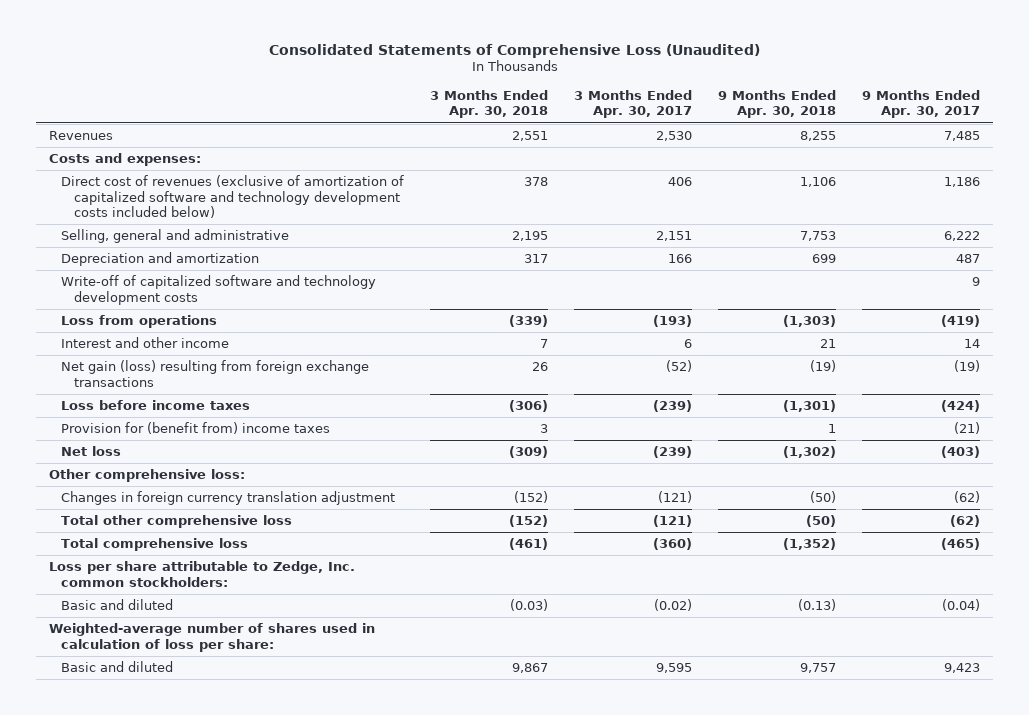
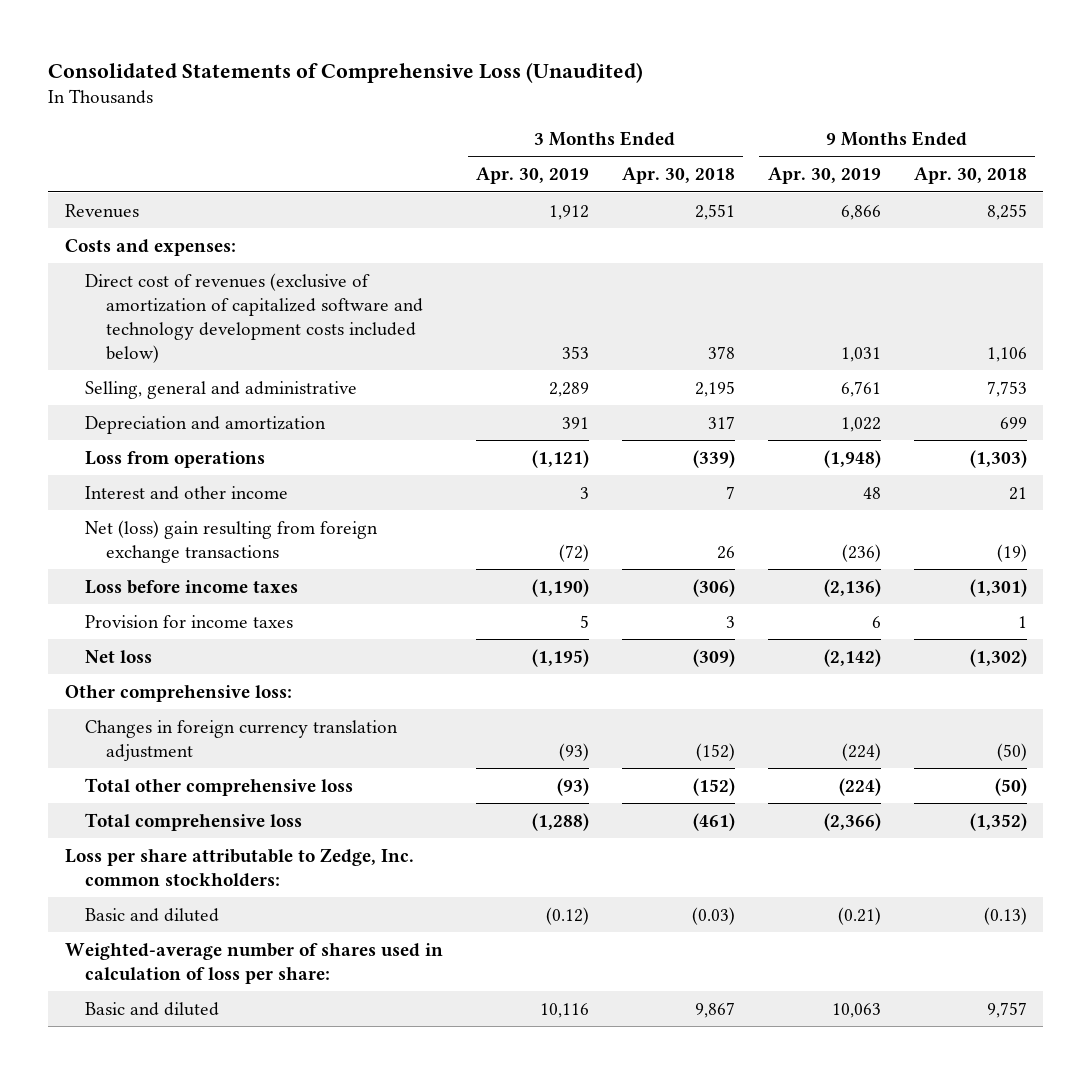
- | 3 Months Ended Apr. 30, 2018 | 3 Months Ended Apr. 30, 2017 | 9 Months Ended Apr. 30, 2018 | 9 Months Ended Apr. 30, 2017
+ | 3 Months Ended Apr. 30, 2019 | 3 Months Ended Apr. 30, 2018 | 9 Months Ended Apr. 30, 2019 | 9 Months Ended Apr. 30, 2018
- Write-off of capitalized software and technology development costs | | | | 9
- Net gain (loss) resulting from foreign exchange transactions | 26 | (52) | (19) | (19)
+ Net (loss) gain resulting from foreign exchange transactions | (72) | 26 | (236) | (19)
- Provision for (benefit from) income taxes | 3 | | 1 | (21)
+ Provision for income taxes | 5 | 3 | 6 | 1

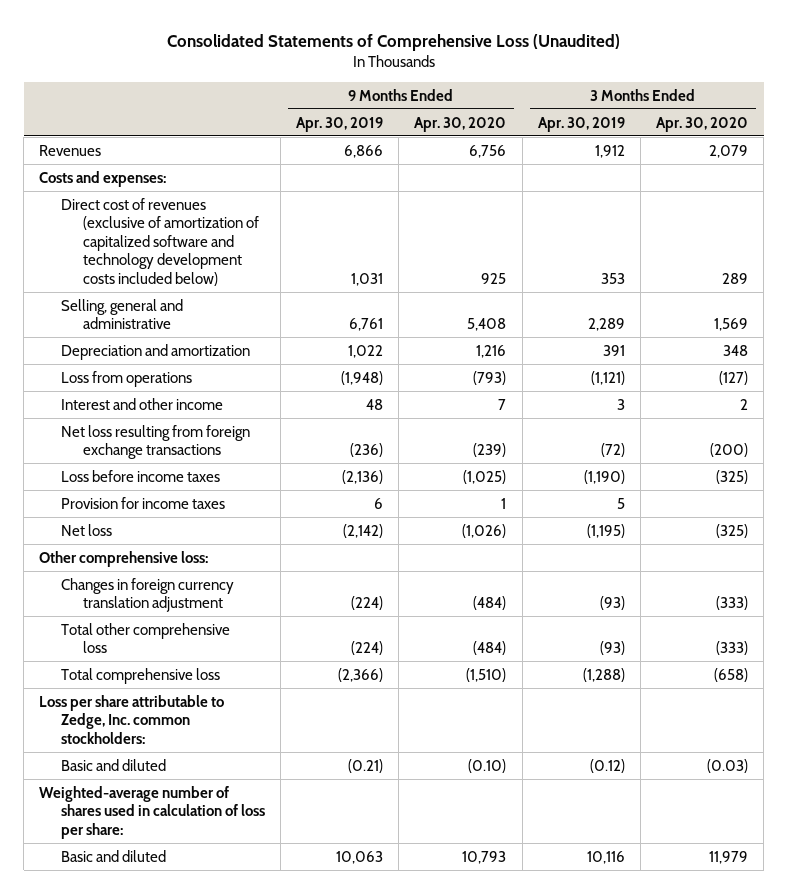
- | 3 Months Ended Apr. 30, 2019 | 3 Months Ended Apr. 30, 2018 | 9 Months Ended Apr. 30, 2019 | 9 Months Ended Apr. 30, 2018
+ | 9 Months Ended Apr. 30, 2019 | 9 Months Ended Apr. 30, 2020 | 3 Months Ended Apr. 30, 2019 | 3 Months Ended Apr. 30, 2020
- Net (loss) gain resulting from foreign exchange transactions | (72) | 26 | (236) | (19)
+ Net loss resulting from foreign exchange transactions | (236) | (239) | (72) | (200)

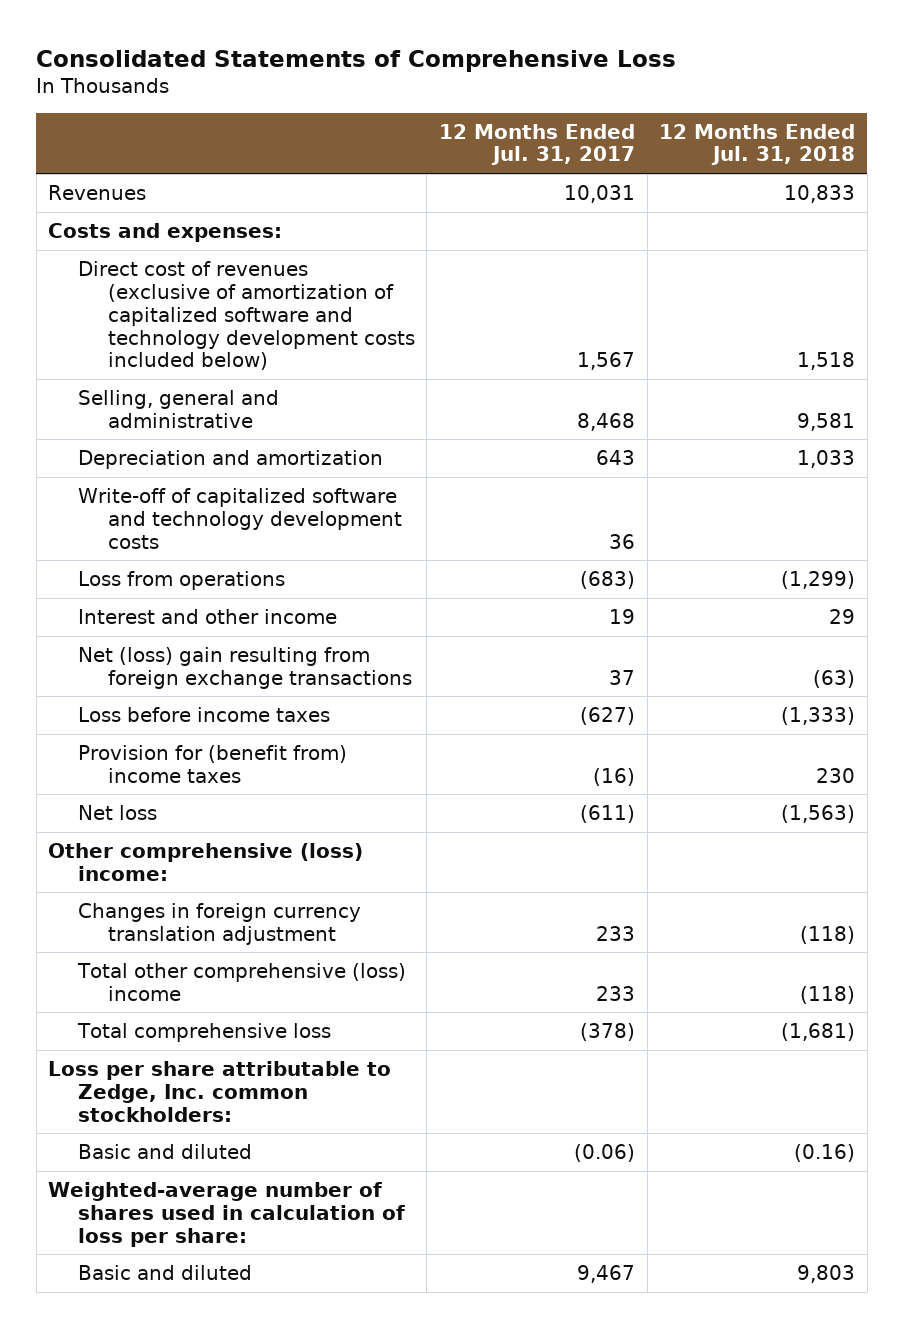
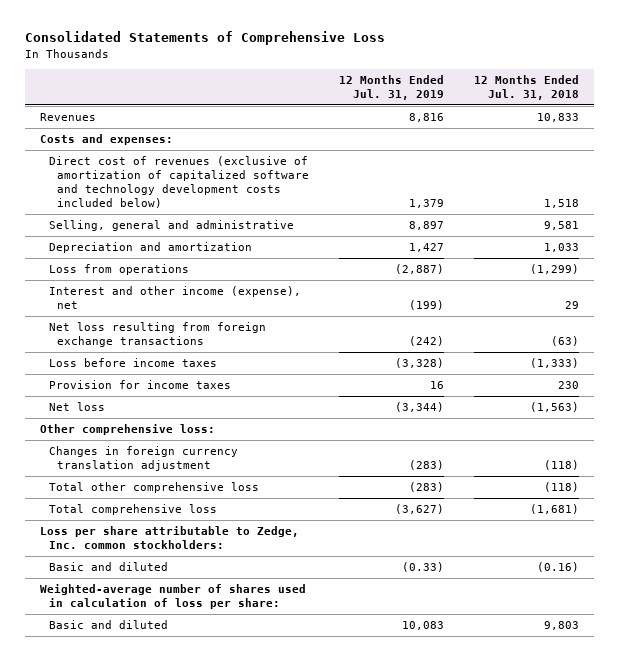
- | 12 Months Ended Jul. 31, 2017 | 12 Months Ended Jul. 31, 2018
+ | 12 Months Ended Jul. 31, 2019 | 12 Months Ended Jul. 31, 2018
- Write-off of capitalized software and technology development costs | 36 |
- Interest and other income | 19 | 29
- Net (loss) gain resulting from foreign exchange transactions | 37 | (63)
+ Interest and other income (expense), net | (199) | 29
+ Net loss resulting from foreign exchange transactions | (242) | (63)
- Provision for (benefit from) income taxes | (16) | 230
+ Provision for income taxes | 16 | 230
- Other comprehensive (loss) income:
+ Other comprehensive loss:
- Total other comprehensive (loss) income | 233 | (118)
+ Total other comprehensive loss | (283) | (118)

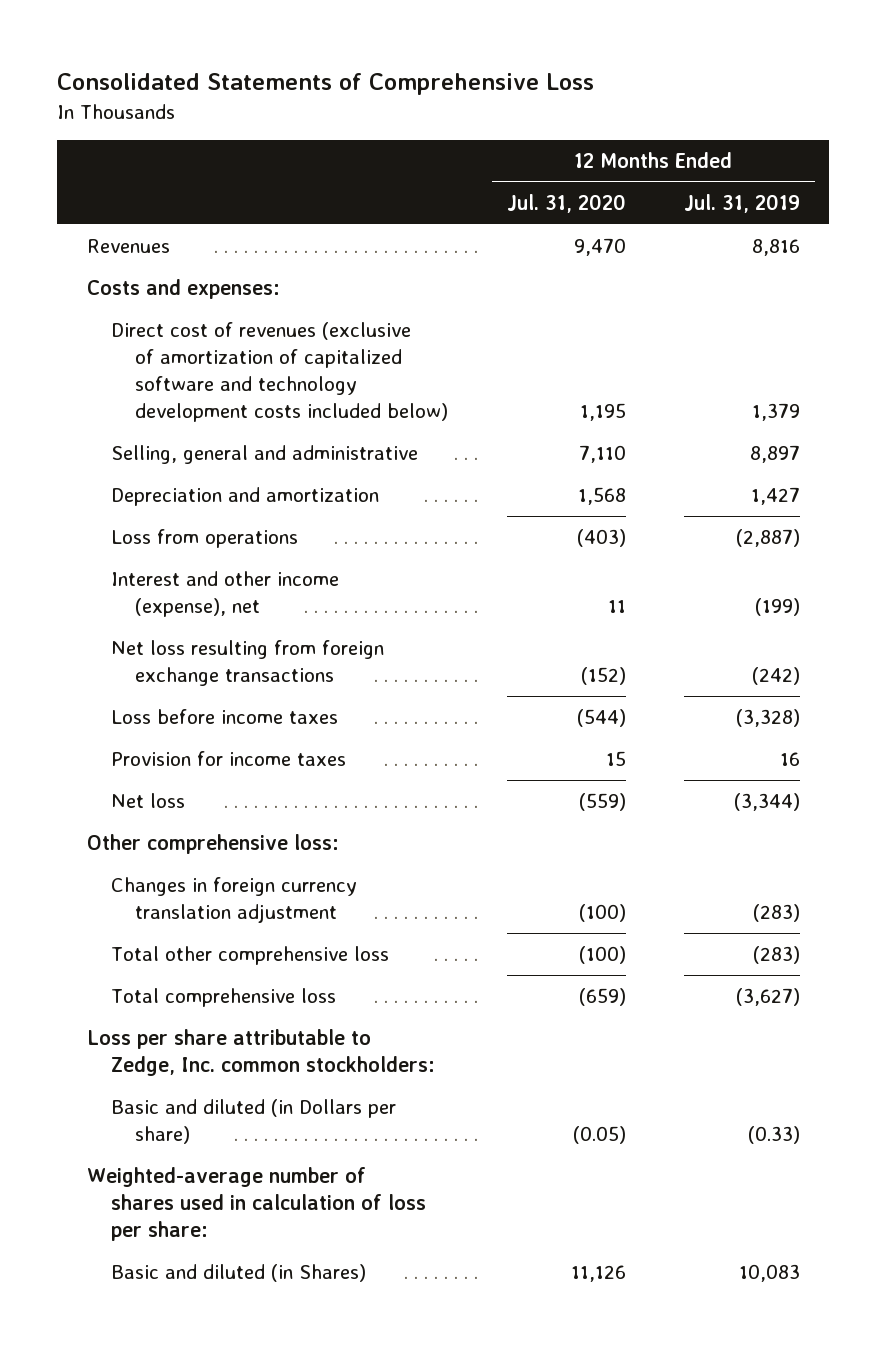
- | 12 Months Ended Jul. 31, 2019 | 12 Months Ended Jul. 31, 2018
+ | 12 Months Ended Jul. 31, 2020 | 12 Months Ended Jul. 31, 2019
- Basic and diluted | (0.33) | (0.16)
+ Basic and diluted (in Dollars per share) | (0.05) | (0.33)
- Basic and diluted | 10,083 | 9,803
+ Basic and diluted (in Shares) | 11,126 | 10,083

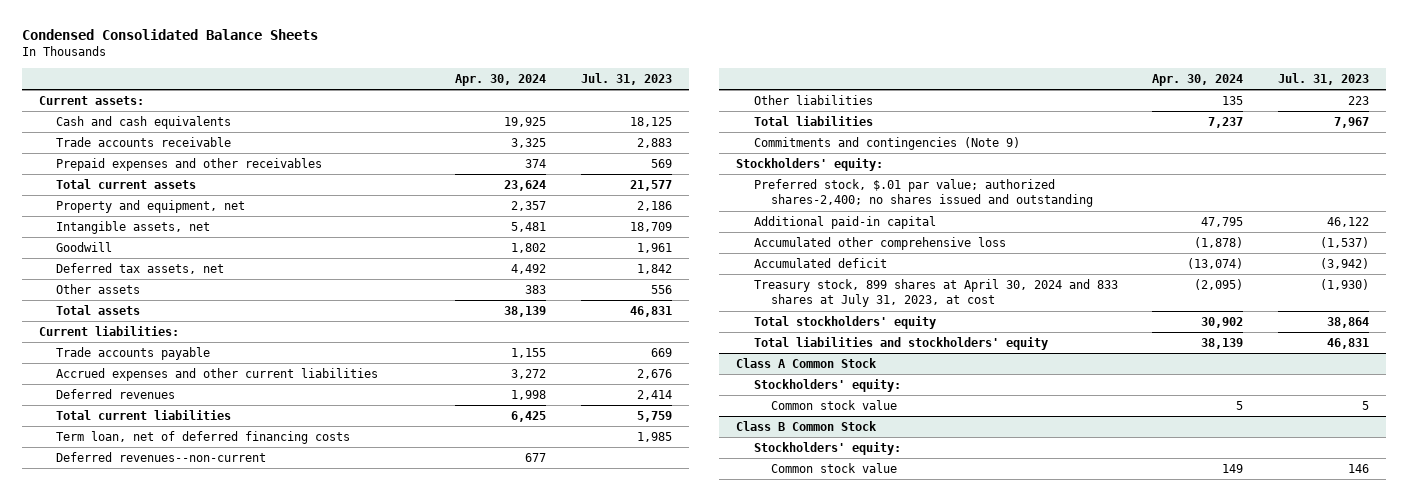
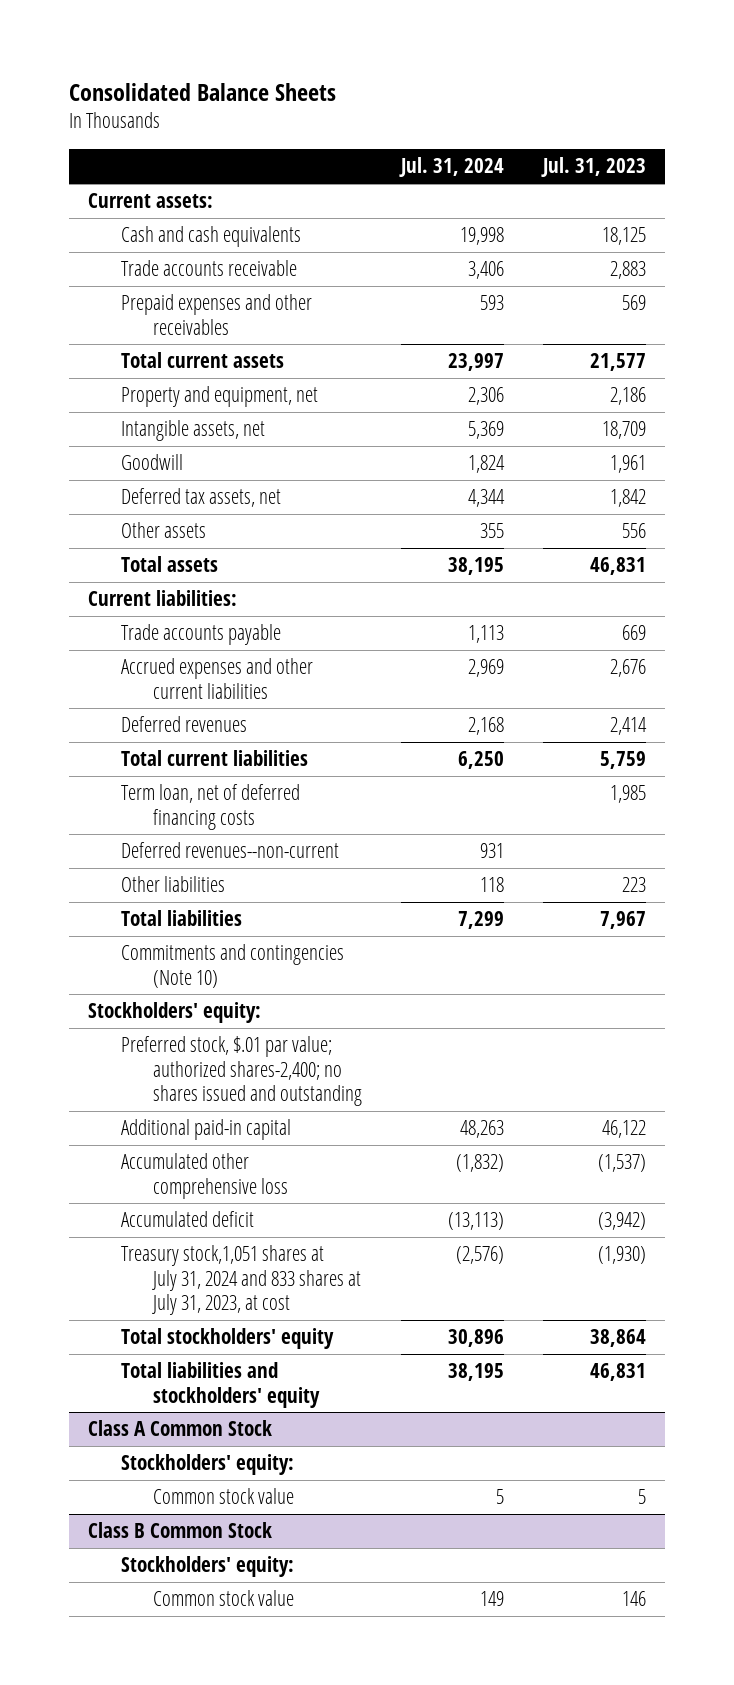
- Condensed Consolidated Balance Sheets
+ Consolidated Balance Sheets
- | Apr. 30, 2024 | Jul. 31, 2023
+ | Jul. 31, 2024 | Jul. 31, 2023
- Commitments and contingencies (Note 9)
+ Commitments and contingencies (Note 10)
- Treasury stock, 899 shares at April 30, 2024 and 833 shares at July 31, 2023, at cost | (2,095) | (1,930)
+ Treasury stock,1,051 shares at July 31, 2024 and 833 shares at July 31, 2023, at cost | (2,576) | (1,930)

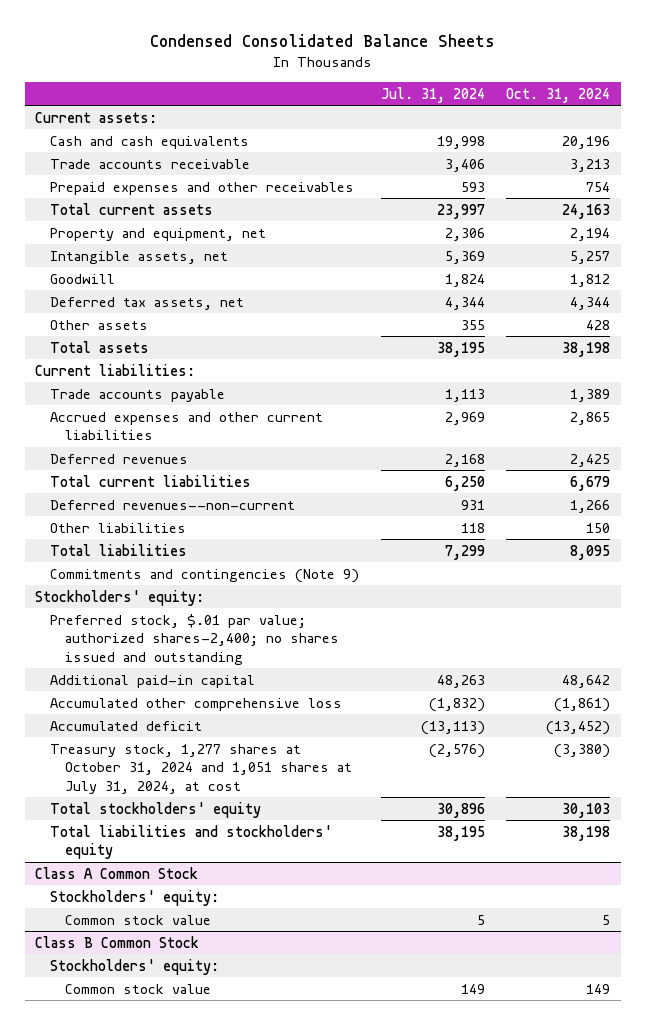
- Consolidated Balance Sheets
+ Condensed Consolidated Balance Sheets
- | Jul. 31, 2024 | Jul. 31, 2023
+ | Jul. 31, 2024 | Oct. 31, 2024
- Term loan, net of deferred financing costs | | 1,985
- Commitments and contingencies (Note 10)
+ Commitments and contingencies (Note 9)
- Treasury stock,1,051 shares at July 31, 2024 and 833 shares at July 31, 2023, at cost | (2,576) | (1,930)
+ Treasury stock, 1,277 shares at October 31, 2024 and 1,051 shares at July 31, 2024, at cost | (2,576) | (3,380)

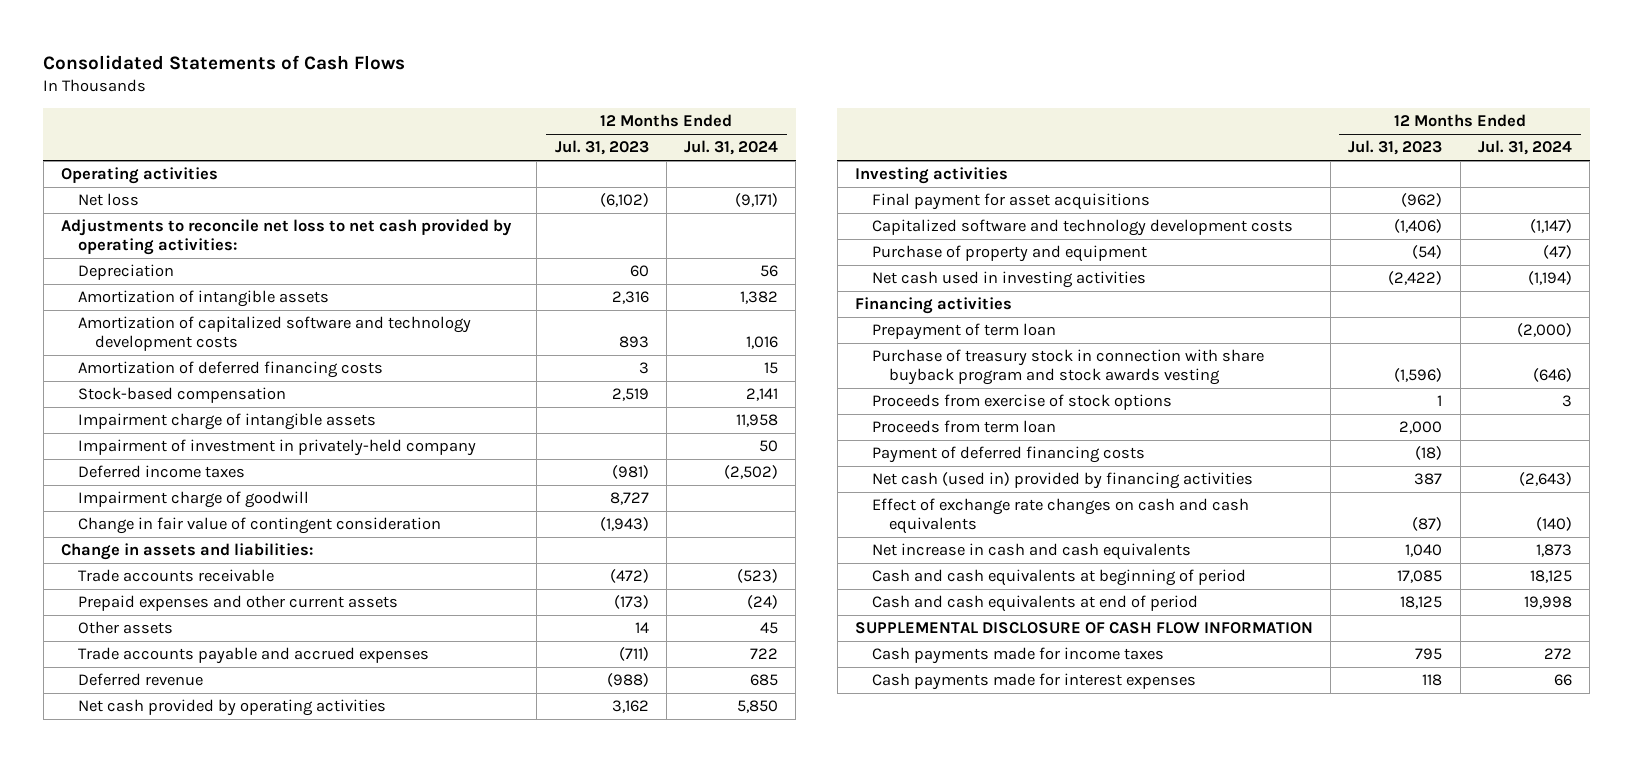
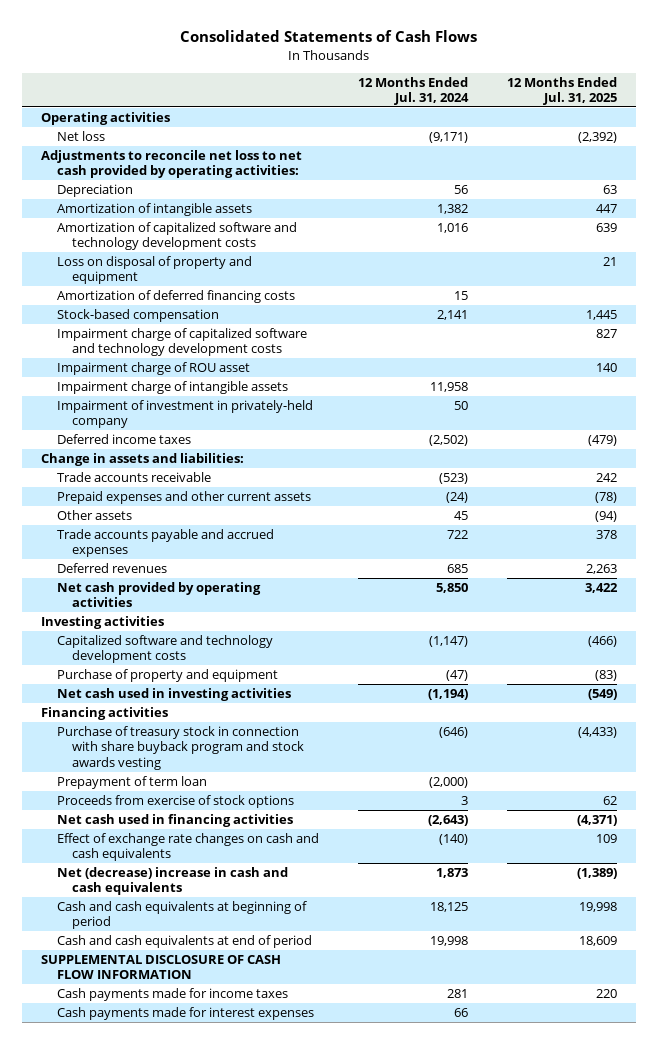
- | 12 Months Ended Jul. 31, 2023 | 12 Months Ended Jul. 31, 2024
+ | 12 Months Ended Jul. 31, 2024 | 12 Months Ended Jul. 31, 2025
+ Loss on disposal of property and equipment | | 21
+ Impairment charge of capitalized software and technology development costs | | 827
+ Impairment charge of ROU asset | | 140
- Impairment charge of goodwill | 8,727 |
- Change in fair value of contingent consideration | (1,943) |
- Deferred revenue | (988) | 685
+ Deferred revenues | 685 | 2,263
- Final payment for asset acquisitions | (962) |
moved down: Prepayment of term loan | (2,000) |
- Proceeds from term loan | 2,000 |
- Payment of deferred financing costs | (18) |
- Net cash (used in) provided by financing activities | 387 | (2,643)
+ Net cash used in financing activities | (2,643) | (4,371)
- Net increase in cash and cash equivalents | 1,040 | 1,873
+ Net (decrease) increase in cash and cash equivalents | 1,873 | (1,389)
- Cash payments made for income taxes | 795 | 272
+ Cash payments made for income taxes | 281 | 220

